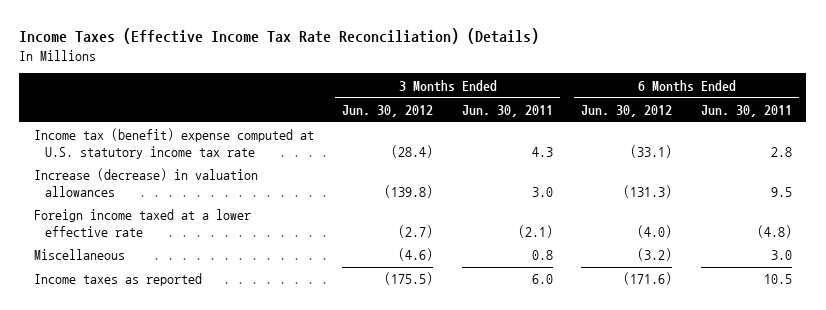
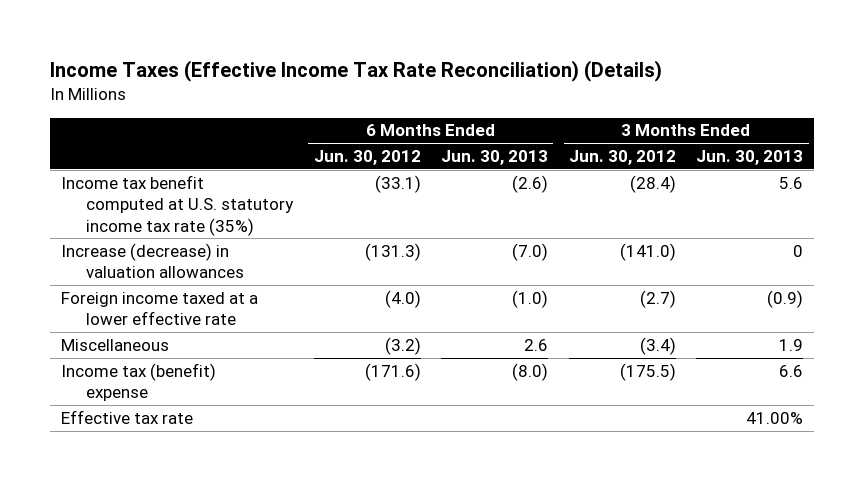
- | 3 Months Ended Jun. 30, 2012 | 3 Months Ended Jun. 30, 2011 | 6 Months Ended Jun. 30, 2012 | 6 Months Ended Jun. 30, 2011
+ | 6 Months Ended Jun. 30, 2012 | 6 Months Ended Jun. 30, 2013 | 3 Months Ended Jun. 30, 2012 | 3 Months Ended Jun. 30, 2013
- Income tax (benefit) expense computed at U.S. statutory income tax rate | (28.4) | 4.3 | (33.1) | 2.8
- Increase (decrease) in valuation allowances | (139.8) | 3.0 | (131.3) | 9.5
+ Income tax benefit computed at U.S. statutory income tax rate (35%) | (33.1) | (2.6) | (28.4) | 5.6
+ Increase (decrease) in valuation allowances | (131.3) | (7.0) | (141.0) | 0
- Miscellaneous | (4.6) | 0.8 | (3.2) | 3.0
- Income taxes as reported | (175.5) | 6.0 | (171.6) | 10.5
+ Miscellaneous | (3.2) | 2.6 | (3.4) | 1.9
+ Income tax (benefit) expense | (171.6) | (8.0) | (175.5) | 6.6
+ Effective tax rate | | | | 41.00%

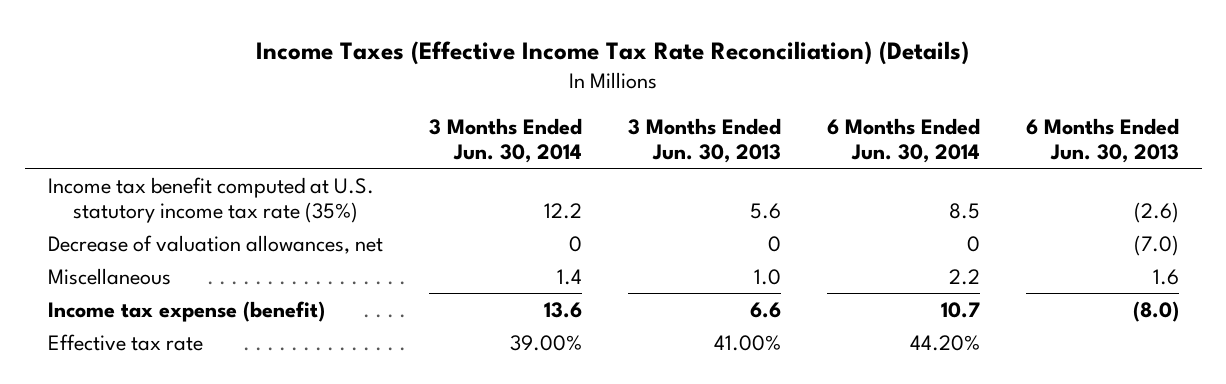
- | 6 Months Ended Jun. 30, 2012 | 6 Months Ended Jun. 30, 2013 | 3 Months Ended Jun. 30, 2012 | 3 Months Ended Jun. 30, 2013
+ | 3 Months Ended Jun. 30, 2014 | 3 Months Ended Jun. 30, 2013 | 6 Months Ended Jun. 30, 2014 | 6 Months Ended Jun. 30, 2013
- Increase (decrease) in valuation allowances | (131.3) | (7.0) | (141.0) | 0
- Foreign income taxed at a lower effective rate | (4.0) | (1.0) | (2.7) | (0.9)
- Miscellaneous | (3.2) | 2.6 | (3.4) | 1.9
- Income tax (benefit) expense | (171.6) | (8.0) | (175.5) | 6.6
+ Decrease of valuation allowances, net | 0 | 0 | 0 | (7.0)
+ Miscellaneous | 1.4 | 1.0 | 2.2 | 1.6
+ Income tax expense (benefit) | 13.6 | 6.6 | 10.7 | (8.0)

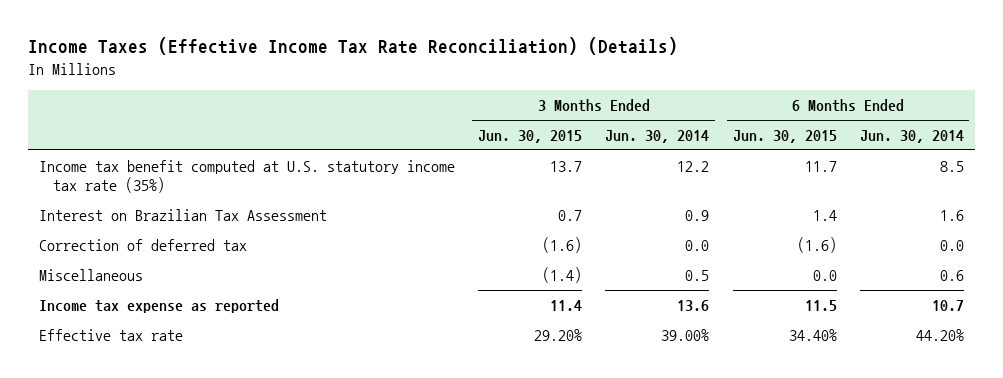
- | 3 Months Ended Jun. 30, 2014 | 3 Months Ended Jun. 30, 2013 | 6 Months Ended Jun. 30, 2014 | 6 Months Ended Jun. 30, 2013
+ | 3 Months Ended Jun. 30, 2015 | 3 Months Ended Jun. 30, 2014 | 6 Months Ended Jun. 30, 2015 | 6 Months Ended Jun. 30, 2014
- Decrease of valuation allowances, net | 0 | 0 | 0 | (7.0)
- Miscellaneous | 1.4 | 1.0 | 2.2 | 1.6
- Income tax expense (benefit) | 13.6 | 6.6 | 10.7 | (8.0)
+ Interest on Brazilian Tax Assessment | 0.7 | 0.9 | 1.4 | 1.6
+ Correction of deferred tax | (1.6) | 0.0 | (1.6) | 0.0
+ Miscellaneous | (1.4) | 0.5 | 0.0 | 0.6
+ Income tax expense as reported | 11.4 | 13.6 | 11.5 | 10.7

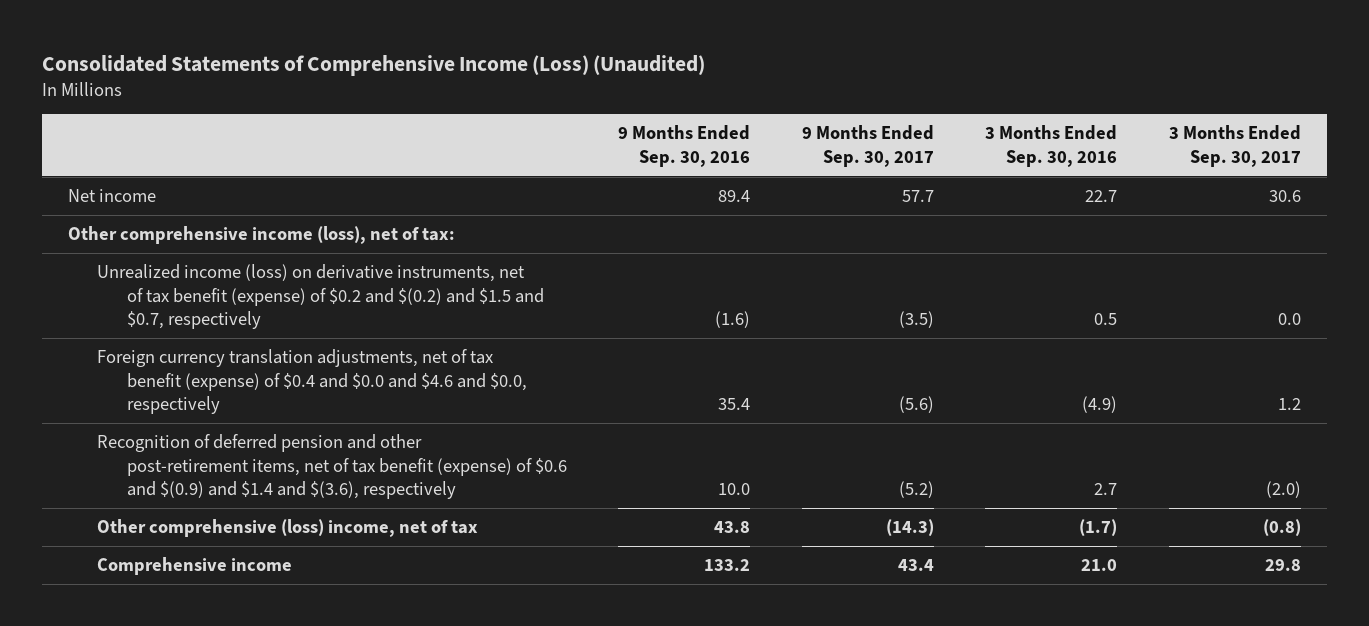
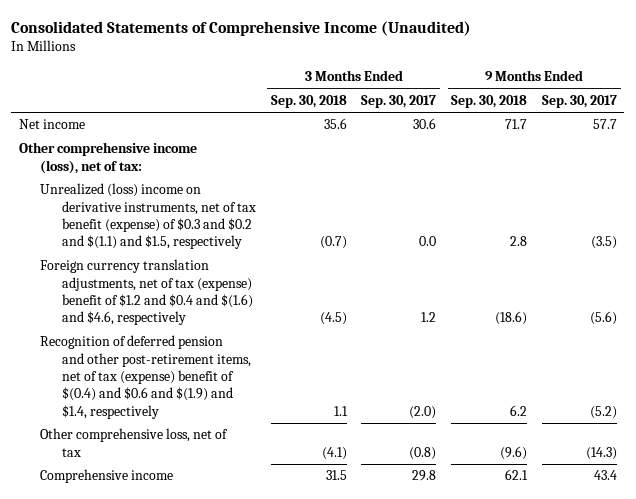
- Consolidated Statements of Comprehensive Income (Loss) (Unaudited)
+ Consolidated Statements of Comprehensive Income (Unaudited)
- | 9 Months Ended Sep. 30, 2016 | 9 Months Ended Sep. 30, 2017 | 3 Months Ended Sep. 30, 2016 | 3 Months Ended Sep. 30, 2017
+ | 3 Months Ended Sep. 30, 2018 | 3 Months Ended Sep. 30, 2017 | 9 Months Ended Sep. 30, 2018 | 9 Months Ended Sep. 30, 2017
- Unrealized income (loss) on derivative instruments, net of tax benefit (expense) of $0.2 and $(0.2) and $1.5 and $0.7, respectively | (1.6) | (3.5) | 0.5 | 0.0
- Foreign currency translation adjustments, net of tax benefit (expense) of $0.4 and $0.0 and $4.6 and $0.0, respectively | 35.4 | (5.6) | (4.9) | 1.2
- Recognition of deferred pension and other post-retirement items, net of tax benefit (expense) of $0.6 and $(0.9) and $1.4 and $(3.6), respectively | 10.0 | (5.2) | 2.7 | (2.0)
- Other comprehensive (loss) income, net of tax | 43.8 | (14.3) | (1.7) | (0.8)
+ Unrealized (loss) income on derivative instruments, net of tax benefit (expense) of $0.3 and $0.2 and $(1.1) and $1.5, respectively | (0.7) | 0.0 | 2.8 | (3.5)
+ Foreign currency translation adjustments, net of tax (expense) benefit of $1.2 and $0.4 and $(1.6) and $4.6, respectively | (4.5) | 1.2 | (18.6) | (5.6)
+ Recognition of deferred pension and other post-retirement items, net of tax (expense) benefit of $(0.4) and $0.6 and $(1.9) and $1.4, respectively | 1.1 | (2.0) | 6.2 | (5.2)
+ Other comprehensive loss, net of tax | (4.1) | (0.8) | (9.6) | (14.3)

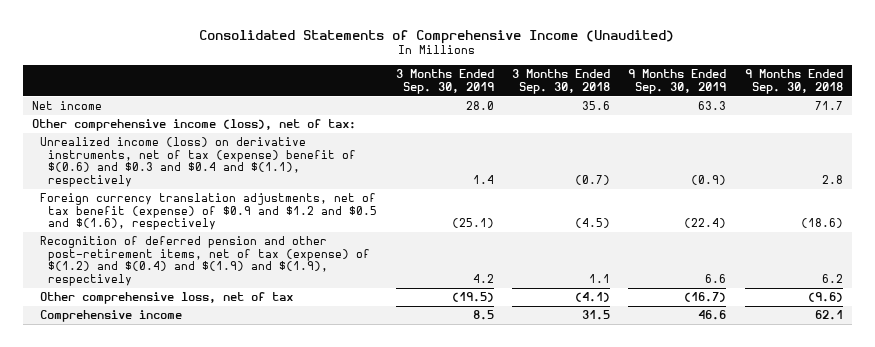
- | 3 Months Ended Sep. 30, 2018 | 3 Months Ended Sep. 30, 2017 | 9 Months Ended Sep. 30, 2018 | 9 Months Ended Sep. 30, 2017
+ | 3 Months Ended Sep. 30, 2019 | 3 Months Ended Sep. 30, 2018 | 9 Months Ended Sep. 30, 2019 | 9 Months Ended Sep. 30, 2018
- Unrealized (loss) income on derivative instruments, net of tax benefit (expense) of $0.3 and $0.2 and $(1.1) and $1.5, respectively | (0.7) | 0.0 | 2.8 | (3.5)
- Foreign currency translation adjustments, net of tax (expense) benefit of $1.2 and $0.4 and $(1.6) and $4.6, respectively | (4.5) | 1.2 | (18.6) | (5.6)
- Recognition of deferred pension and other post-retirement items, net of tax (expense) benefit of $(0.4) and $0.6 and $(1.9) and $1.4, respectively | 1.1 | (2.0) | 6.2 | (5.2)
+ Unrealized income (loss) on derivative instruments, net of tax (expense) benefit of $(0.6) and $0.3 and $0.4 and $(1.1), respectively | 1.4 | (0.7) | (0.9) | 2.8
+ Foreign currency translation adjustments, net of tax benefit (expense) of $0.9 and $1.2 and $0.5 and $(1.6), respectively | (25.1) | (4.5) | (22.4) | (18.6)
+ Recognition of deferred pension and other post-retirement items, net of tax (expense) of $(1.2) and $(0.4) and $(1.9) and $(1.9), respectively | 4.2 | 1.1 | 6.6 | 6.2

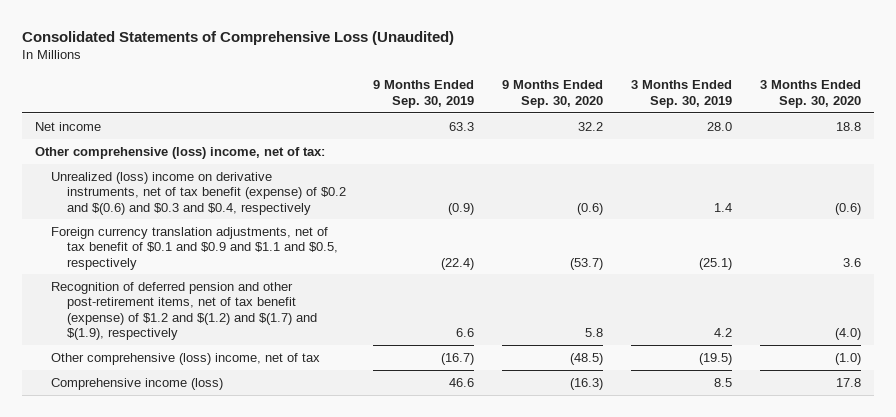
- Consolidated Statements of Comprehensive Income (Unaudited)
+ Consolidated Statements of Comprehensive Loss (Unaudited)
- | 3 Months Ended Sep. 30, 2019 | 3 Months Ended Sep. 30, 2018 | 9 Months Ended Sep. 30, 2019 | 9 Months Ended Sep. 30, 2018
+ | 9 Months Ended Sep. 30, 2019 | 9 Months Ended Sep. 30, 2020 | 3 Months Ended Sep. 30, 2019 | 3 Months Ended Sep. 30, 2020
- Other comprehensive income (loss), net of tax:
- Unrealized income (loss) on derivative instruments, net of tax (expense) benefit of $(0.6) and $0.3 and $0.4 and $(1.1), respectively | 1.4 | (0.7) | (0.9) | 2.8
- Foreign currency translation adjustments, net of tax benefit (expense) of $0.9 and $1.2 and $0.5 and $(1.6), respectively | (25.1) | (4.5) | (22.4) | (18.6)
- Recognition of deferred pension and other post-retirement items, net of tax (expense) of $(1.2) and $(0.4) and $(1.9) and $(1.9), respectively | 4.2 | 1.1 | 6.6 | 6.2
- Other comprehensive loss, net of tax | (19.5) | (4.1) | (16.7) | (9.6)
- Comprehensive income | 8.5 | 31.5 | 46.6 | 62.1
+ Other comprehensive (loss) income, net of tax:
+ Unrealized (loss) income on derivative instruments, net of tax benefit (expense) of $0.2 and $(0.6) and $0.3 and $0.4, respectively | (0.9) | (0.6) | 1.4 | (0.6)
+ Foreign currency translation adjustments, net of tax benefit of $0.1 and $0.9 and $1.1 and $0.5, respectively | (22.4) | (53.7) | (25.1) | 3.6
+ Recognition of deferred pension and other post-retirement items, net of tax benefit (expense) of $1.2 and $(1.2) and $(1.7) and $(1.9), respectively | 6.6 | 5.8 | 4.2 | (4.0)
+ Other comprehensive (loss) income, net of tax | (16.7) | (48.5) | (19.5) | (1.0)
+ Comprehensive income (loss) | 46.6 | (16.3) | 8.5 | 17.8

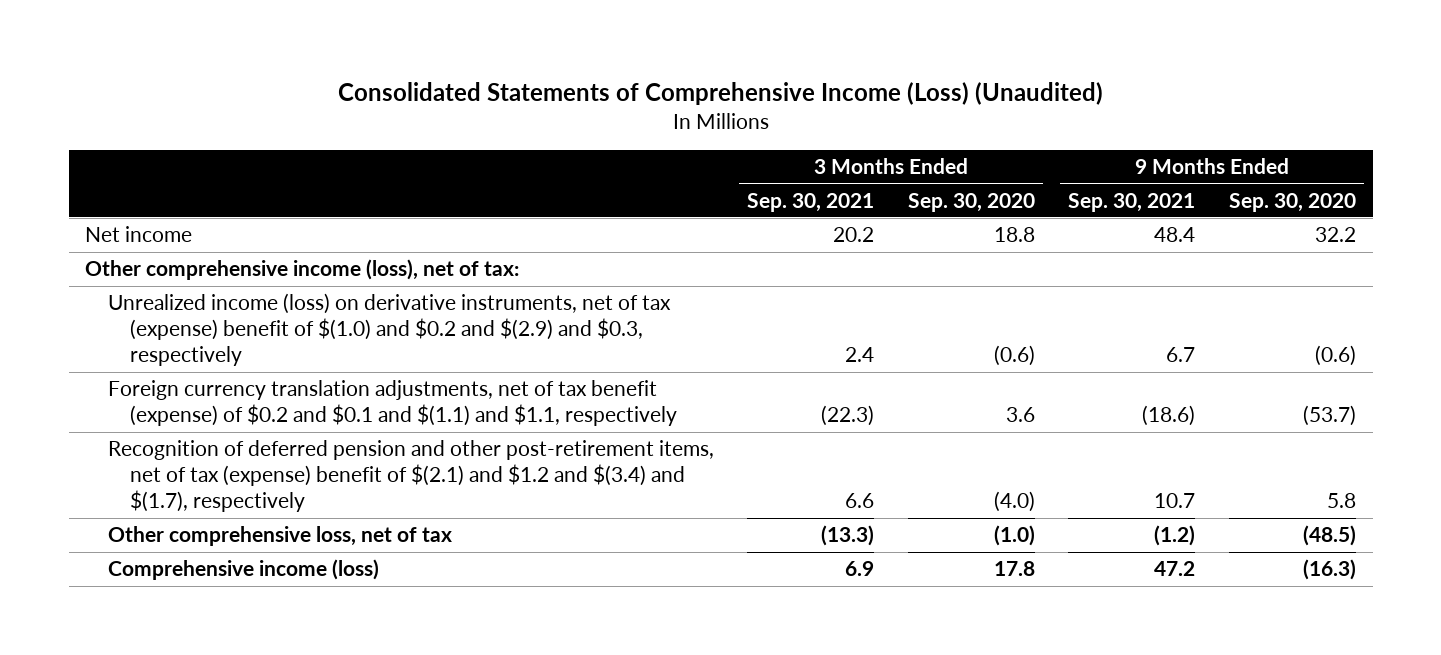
- Consolidated Statements of Comprehensive Loss (Unaudited)
+ Consolidated Statements of Comprehensive Income (Loss) (Unaudited)
- | 9 Months Ended Sep. 30, 2019 | 9 Months Ended Sep. 30, 2020 | 3 Months Ended Sep. 30, 2019 | 3 Months Ended Sep. 30, 2020
+ | 3 Months Ended Sep. 30, 2021 | 3 Months Ended Sep. 30, 2020 | 9 Months Ended Sep. 30, 2021 | 9 Months Ended Sep. 30, 2020
- Other comprehensive (loss) income, net of tax:
- Unrealized (loss) income on derivative instruments, net of tax benefit (expense) of $0.2 and $(0.6) and $0.3 and $0.4, respectively | (0.9) | (0.6) | 1.4 | (0.6)
- Foreign currency translation adjustments, net of tax benefit of $0.1 and $0.9 and $1.1 and $0.5, respectively | (22.4) | (53.7) | (25.1) | 3.6
- Recognition of deferred pension and other post-retirement items, net of tax benefit (expense) of $1.2 and $(1.2) and $(1.7) and $(1.9), respectively | 6.6 | 5.8 | 4.2 | (4.0)
- Other comprehensive (loss) income, net of tax | (16.7) | (48.5) | (19.5) | (1.0)
+ Other comprehensive income (loss), net of tax:
+ Unrealized income (loss) on derivative instruments, net of tax (expense) benefit of $(1.0) and $0.2 and $(2.9) and $0.3, respectively | 2.4 | (0.6) | 6.7 | (0.6)
+ Foreign currency translation adjustments, net of tax benefit (expense) of $0.2 and $0.1 and $(1.1) and $1.1, respectively | (22.3) | 3.6 | (18.6) | (53.7)
+ Recognition of deferred pension and other post-retirement items, net of tax (expense) benefit of $(2.1) and $1.2 and $(3.4) and $(1.7), respectively | 6.6 | (4.0) | 10.7 | 5.8
+ Other comprehensive loss, net of tax | (13.3) | (1.0) | (1.2) | (48.5)

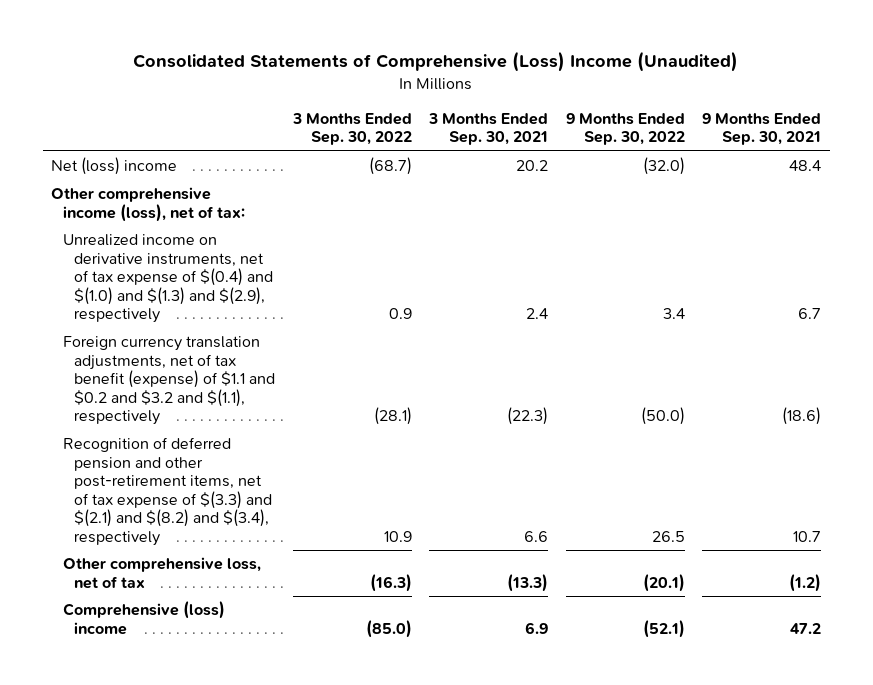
- Consolidated Statements of Comprehensive Income (Loss) (Unaudited)
+ Consolidated Statements of Comprehensive (Loss) Income (Unaudited)
- | 3 Months Ended Sep. 30, 2021 | 3 Months Ended Sep. 30, 2020 | 9 Months Ended Sep. 30, 2021 | 9 Months Ended Sep. 30, 2020
+ | 3 Months Ended Sep. 30, 2022 | 3 Months Ended Sep. 30, 2021 | 9 Months Ended Sep. 30, 2022 | 9 Months Ended Sep. 30, 2021
- Net income | 20.2 | 18.8 | 48.4 | 32.2
+ Net (loss) income | (68.7) | 20.2 | (32.0) | 48.4
- Unrealized income (loss) on derivative instruments, net of tax (expense) benefit of $(1.0) and $0.2 and $(2.9) and $0.3, respectively | 2.4 | (0.6) | 6.7 | (0.6)
- Foreign currency translation adjustments, net of tax benefit (expense) of $0.2 and $0.1 and $(1.1) and $1.1, respectively | (22.3) | 3.6 | (18.6) | (53.7)
- Recognition of deferred pension and other post-retirement items, net of tax (expense) benefit of $(2.1) and $1.2 and $(3.4) and $(1.7), respectively | 6.6 | (4.0) | 10.7 | 5.8
+ Unrealized income on derivative instruments, net of tax expense of $(0.4) and $(1.0) and $(1.3) and $(2.9), respectively | 0.9 | 2.4 | 3.4 | 6.7
+ Foreign currency translation adjustments, net of tax benefit (expense) of $1.1 and $0.2 and $3.2 and $(1.1), respectively | (28.1) | (22.3) | (50.0) | (18.6)
+ Recognition of deferred pension and other post-retirement items, net of tax expense of $(3.3) and $(2.1) and $(8.2) and $(3.4), respectively | 10.9 | 6.6 | 26.5 | 10.7
- Comprehensive income (loss) | 6.9 | 17.8 | 47.2 | (16.3)
+ Comprehensive (loss) income | (85.0) | 6.9 | (52.1) | 47.2

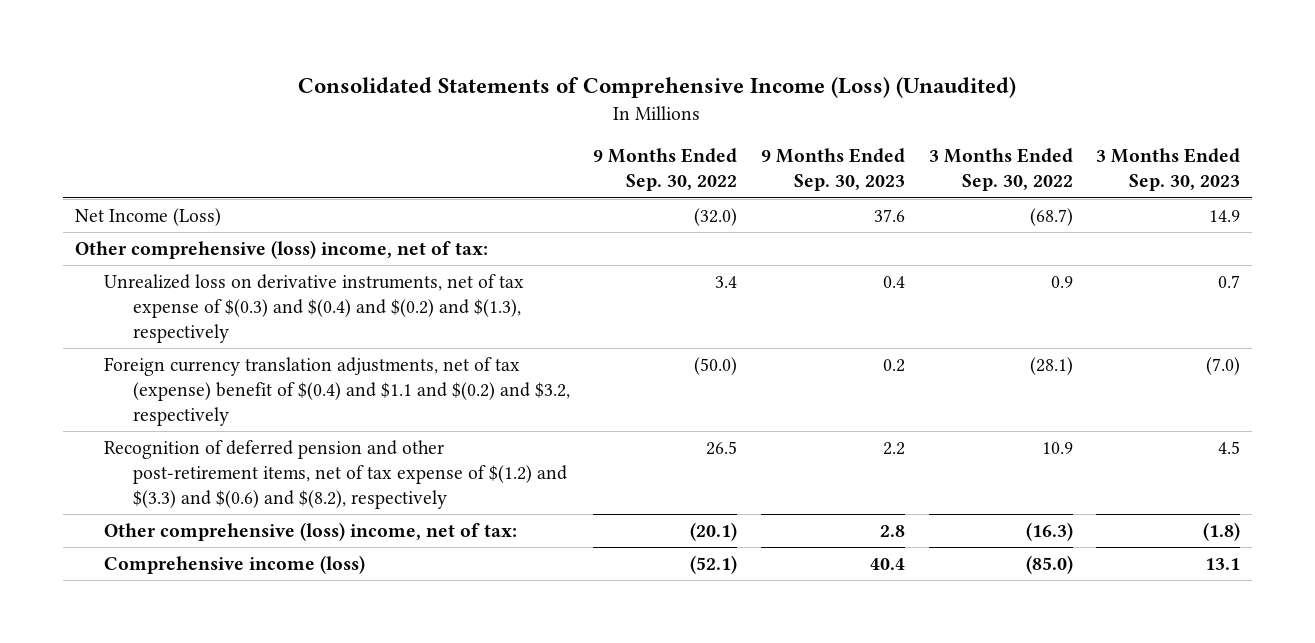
- Consolidated Statements of Comprehensive (Loss) Income (Unaudited)
+ Consolidated Statements of Comprehensive Income (Loss) (Unaudited)
- | 3 Months Ended Sep. 30, 2022 | 3 Months Ended Sep. 30, 2021 | 9 Months Ended Sep. 30, 2022 | 9 Months Ended Sep. 30, 2021
+ | 9 Months Ended Sep. 30, 2022 | 9 Months Ended Sep. 30, 2023 | 3 Months Ended Sep. 30, 2022 | 3 Months Ended Sep. 30, 2023
- Net (loss) income | (68.7) | 20.2 | (32.0) | 48.4
- Other comprehensive income (loss), net of tax:
- Unrealized income on derivative instruments, net of tax expense of $(0.4) and $(1.0) and $(1.3) and $(2.9), respectively | 0.9 | 2.4 | 3.4 | 6.7
- Foreign currency translation adjustments, net of tax benefit (expense) of $1.1 and $0.2 and $3.2 and $(1.1), respectively | (28.1) | (22.3) | (50.0) | (18.6)
- Recognition of deferred pension and other post-retirement items, net of tax expense of $(3.3) and $(2.1) and $(8.2) and $(3.4), respectively | 10.9 | 6.6 | 26.5 | 10.7
- Other comprehensive loss, net of tax | (16.3) | (13.3) | (20.1) | (1.2)
- Comprehensive (loss) income | (85.0) | 6.9 | (52.1) | 47.2
+ Net Income (Loss) | (32.0) | 37.6 | (68.7) | 14.9
+ Other comprehensive (loss) income, net of tax:
+ Unrealized loss on derivative instruments, net of tax expense of $(0.3) and $(0.4) and $(0.2) and $(1.3), respectively | 3.4 | 0.4 | 0.9 | 0.7
+ Foreign currency translation adjustments, net of tax (expense) benefit of $(0.4) and $1.1 and $(0.2) and $3.2, respectively | (50.0) | 0.2 | (28.1) | (7.0)
+ Recognition of deferred pension and other post-retirement items, net of tax expense of $(1.2) and $(3.3) and $(0.6) and $(8.2), respectively | 26.5 | 2.2 | 10.9 | 4.5
+ Other comprehensive (loss) income, net of tax: | (20.1) | 2.8 | (16.3) | (1.8)
+ Comprehensive income (loss) | (52.1) | 40.4 | (85.0) | 13.1

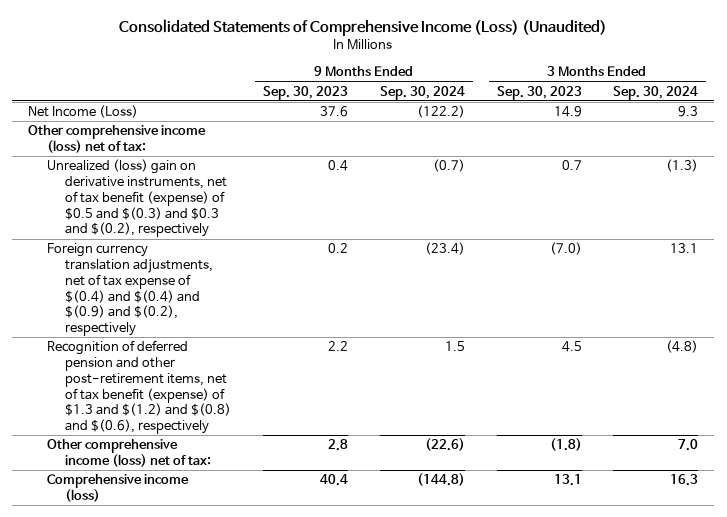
- | 9 Months Ended Sep. 30, 2022 | 9 Months Ended Sep. 30, 2023 | 3 Months Ended Sep. 30, 2022 | 3 Months Ended Sep. 30, 2023
+ | 9 Months Ended Sep. 30, 2023 | 9 Months Ended Sep. 30, 2024 | 3 Months Ended Sep. 30, 2023 | 3 Months Ended Sep. 30, 2024
- Other comprehensive (loss) income, net of tax:
- Unrealized loss on derivative instruments, net of tax expense of $(0.3) and $(0.4) and $(0.2) and $(1.3), respectively | 3.4 | 0.4 | 0.9 | 0.7
- Foreign currency translation adjustments, net of tax (expense) benefit of $(0.4) and $1.1 and $(0.2) and $3.2, respectively | (50.0) | 0.2 | (28.1) | (7.0)
- Recognition of deferred pension and other post-retirement items, net of tax expense of $(1.2) and $(3.3) and $(0.6) and $(8.2), respectively | 26.5 | 2.2 | 10.9 | 4.5
- Other comprehensive (loss) income, net of tax: | (20.1) | 2.8 | (16.3) | (1.8)
+ Other comprehensive income (loss) net of tax:
+ Unrealized (loss) gain on derivative instruments, net of tax benefit (expense) of $0.5 and $(0.3) and $0.3 and $(0.2), respectively | 0.4 | (0.7) | 0.7 | (1.3)
+ Foreign currency translation adjustments, net of tax expense of $(0.4) and $(0.4) and $(0.9) and $(0.2), respectively | 0.2 | (23.4) | (7.0) | 13.1
+ Recognition of deferred pension and other post-retirement items, net of tax benefit (expense) of $1.3 and $(1.2) and $(0.8) and $(0.6), respectively | 2.2 | 1.5 | 4.5 | (4.8)
+ Other comprehensive income (loss) net of tax: | 2.8 | (22.6) | (1.8) | 7.0

